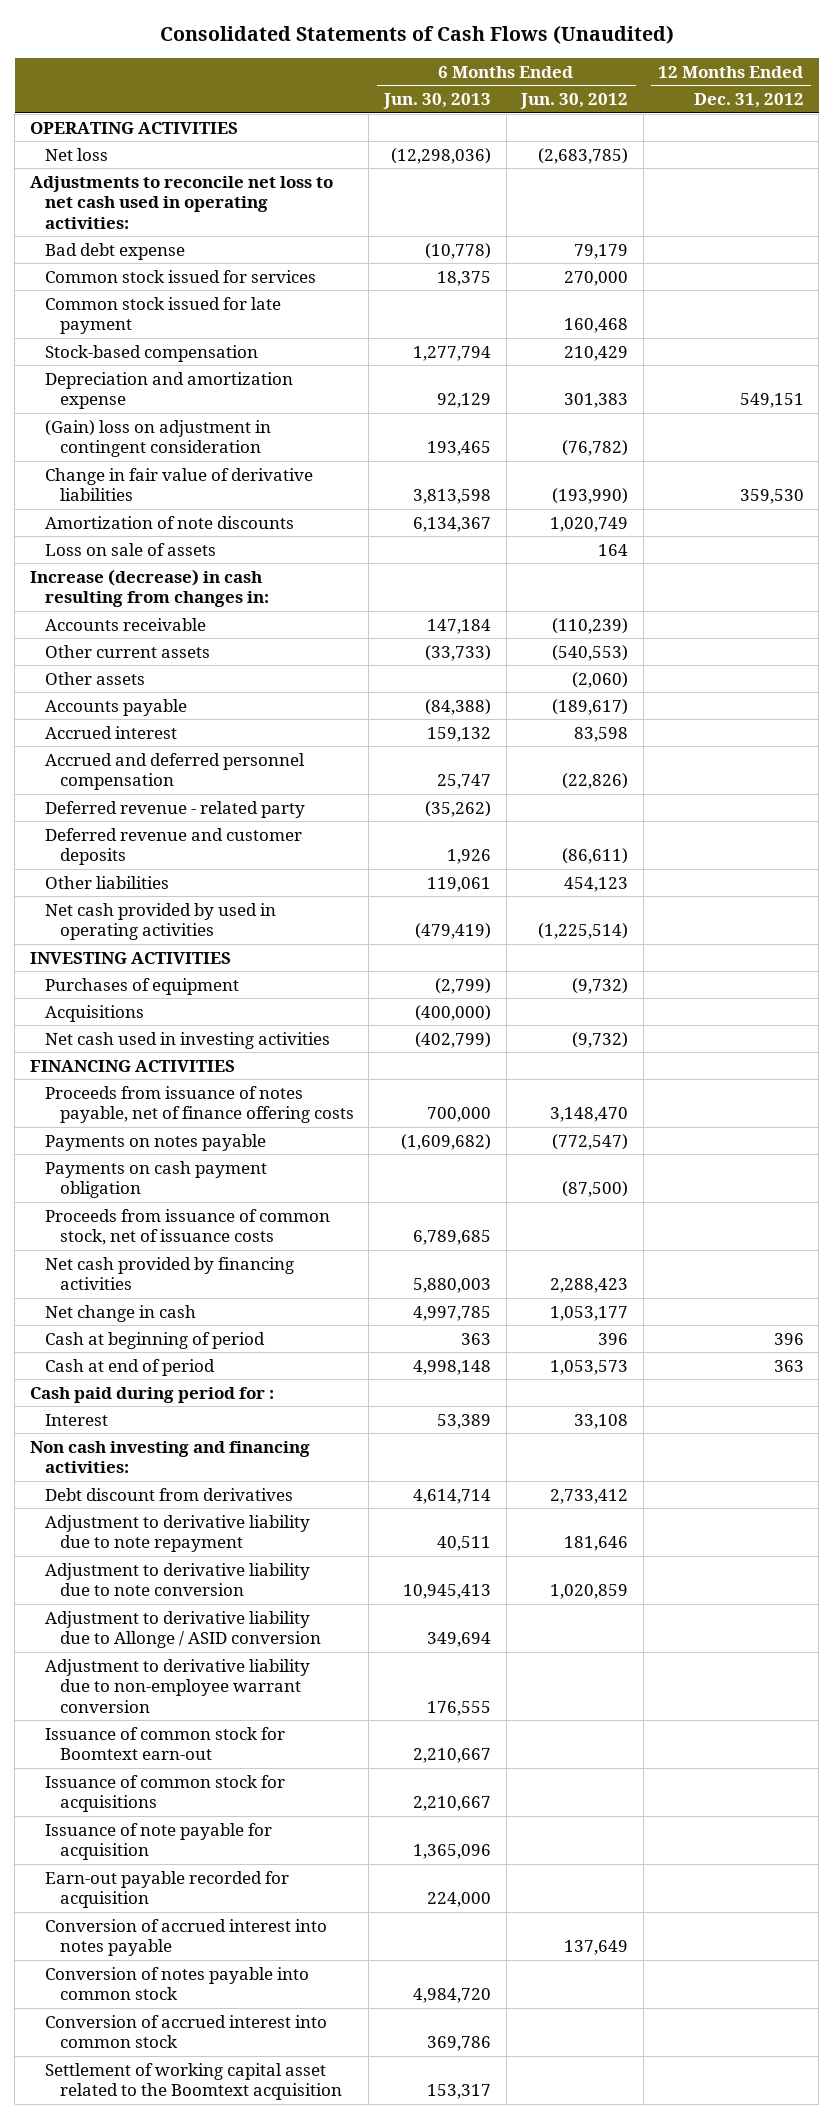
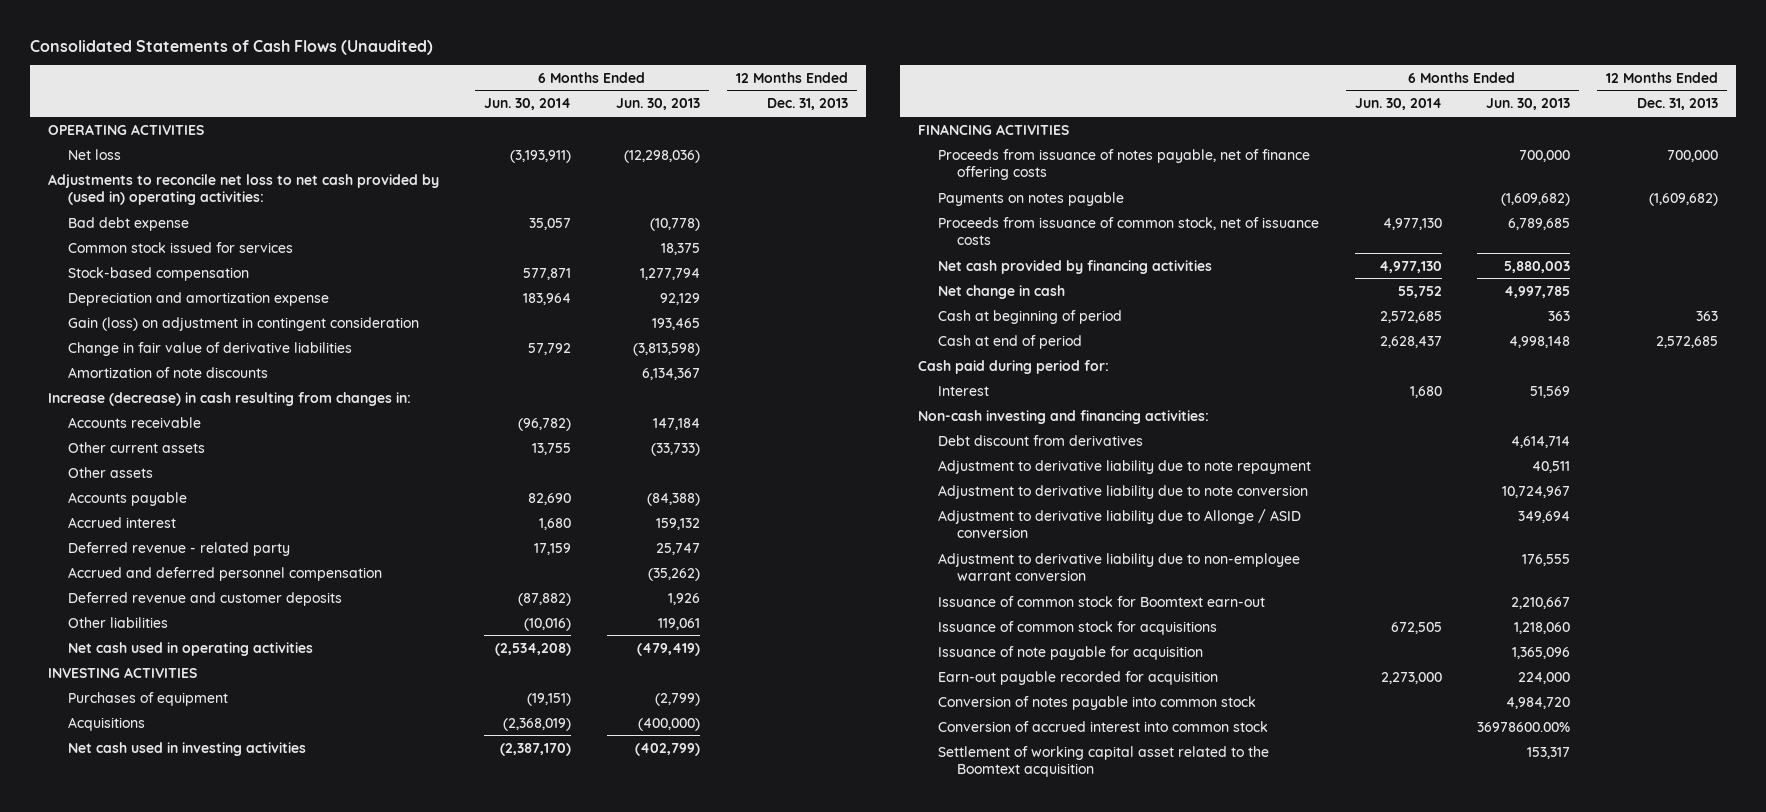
- | 6 Months Ended Jun. 30, 2013 | 6 Months Ended Jun. 30, 2012 | 12 Months Ended Dec. 31, 2012
+ | 6 Months Ended Jun. 30, 2014 | 6 Months Ended Jun. 30, 2013 | 12 Months Ended Dec. 31, 2013
- Adjustments to reconcile net loss to net cash used in operating activities:
+ Adjustments to reconcile net loss to net cash provided by (used in) operating activities:
- Common stock issued for late payment | | 160,468 |
- (Gain) loss on adjustment in contingent consideration | 193,465 | (76,782) |
- Change in fair value of derivative liabilities | 3,813,598 | (193,990) | 359,530
+ Gain (loss) on adjustment in contingent consideration | | 193,465 |
+ Change in fair value of derivative liabilities | 57,792 | (3,813,598) |
- Loss on sale of assets | | 164 |
- Accrued and deferred personnel compensation | 25,747 | (22,826) |
- Deferred revenue - related party | (35,262) | |
+ Deferred revenue - related party | 17,159 | 25,747 |
+ Accrued and deferred personnel compensation | | (35,262) |
- Net cash provided by used in operating activities | (479,419) | (1,225,514) |
+ Net cash used in operating activities | (2,534,208) | (479,419) |
- Payments on cash payment obligation | | (87,500) |
- Cash paid during period for :
- Interest | 53,389 | 33,108 |
- Non cash investing and financing activities:
+ Cash paid during period for:
+ Interest | 1,680 | 51,569 |
+ Non-cash investing and financing activities:
- Adjustment to derivative liability due to note conversion | 10,945,413 | 1,020,859 |
+ Adjustment to derivative liability due to note conversion | | 10,724,967 |
- Issuance of common stock for acquisitions | 2,210,667 | |
+ Issuance of common stock for acquisitions | 672,505 | 1,218,060 |
- Conversion of accrued interest into notes payable | | 137,649 |
- Conversion of accrued interest into common stock | 369,786 | |
+ Conversion of accrued interest into common stock | | 36978600.00% |

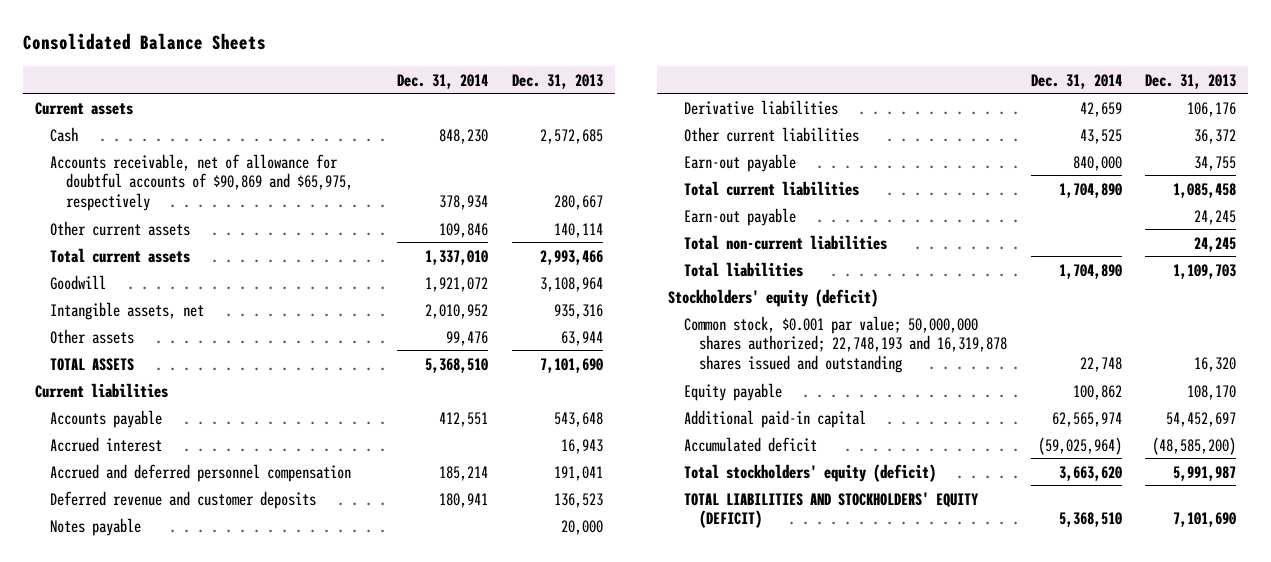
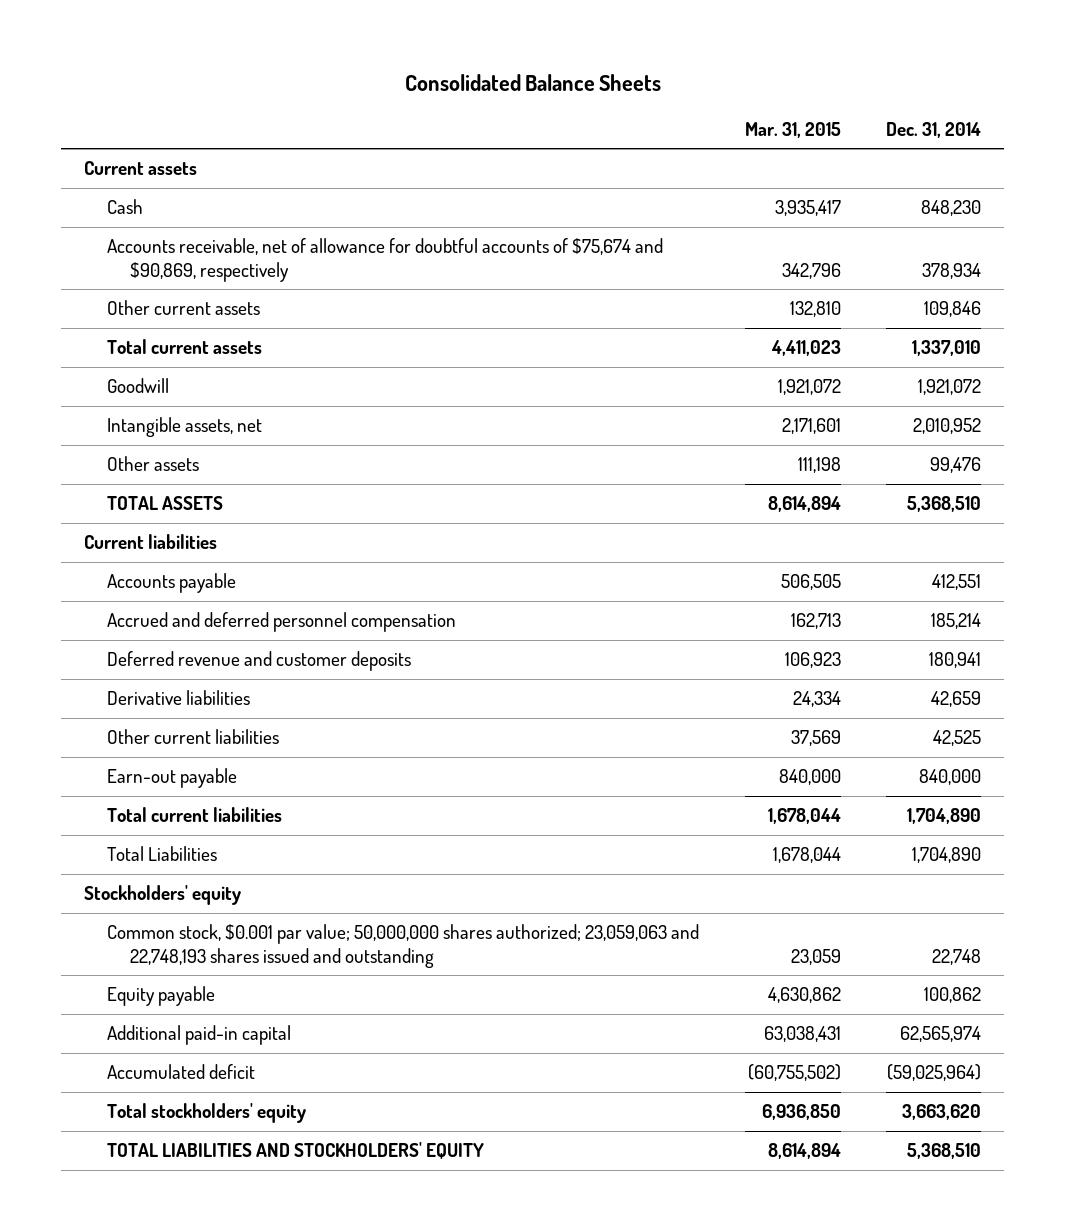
- | Dec. 31, 2014 | Dec. 31, 2013
+ | Mar. 31, 2015 | Dec. 31, 2014
- Accounts receivable, net of allowance for doubtful accounts of $90,869 and $65,975, respectively | 378,934 | 280,667
+ Accounts receivable, net of allowance for doubtful accounts of $75,674 and $90,869, respectively | 342,796 | 378,934
- Accrued interest | | 16,943
- Notes payable | | 20,000
- Other current liabilities | 43,525 | 36,372
+ Other current liabilities | 37,569 | 42,525
- Earn-out payable | | 24,245
- Total non-current liabilities | | 24,245
- Total liabilities | 1,704,890 | 1,109,703
- Stockholders' equity (deficit)
- Common stock, $0.001 par value; 50,000,000 shares authorized; 22,748,193 and 16,319,878 shares issued and outstanding | 22,748 | 16,320
+ Total Liabilities | 1,678,044 | 1,704,890
+ Stockholders' equity
+ Common stock, $0.001 par value; 50,000,000 shares authorized; 23,059,063 and 22,748,193 shares issued and outstanding | 23,059 | 22,748
- Total stockholders' equity (deficit) | 3,663,620 | 5,991,987
- TOTAL LIABILITIES AND STOCKHOLDERS' EQUITY (DEFICIT) | 5,368,510 | 7,101,690
+ Total stockholders' equity | 6,936,850 | 3,663,620
+ TOTAL LIABILITIES AND STOCKHOLDERS' EQUITY | 8,614,894 | 5,368,510

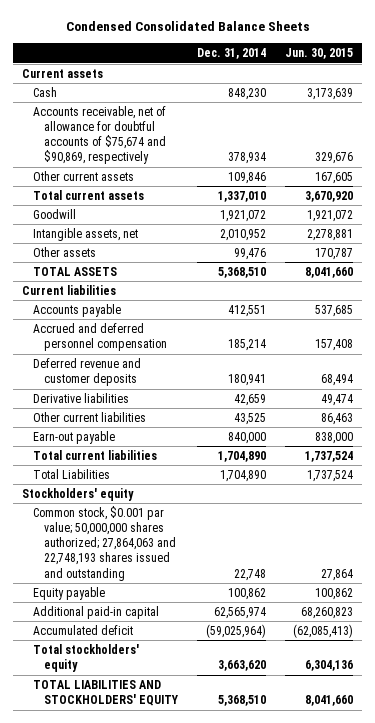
- Consolidated Balance Sheets
+ Condensed Consolidated Balance Sheets
- | Mar. 31, 2015 | Dec. 31, 2014
+ | Dec. 31, 2014 | Jun. 30, 2015
- Other current liabilities | 37,569 | 42,525
+ Other current liabilities | 43,525 | 86,463
- Common stock, $0.001 par value; 50,000,000 shares authorized; 23,059,063 and 22,748,193 shares issued and outstanding | 23,059 | 22,748
+ Common stock, $0.001 par value; 50,000,000 shares authorized; 27,864,063 and 22,748,193 shares issued and outstanding | 22,748 | 27,864

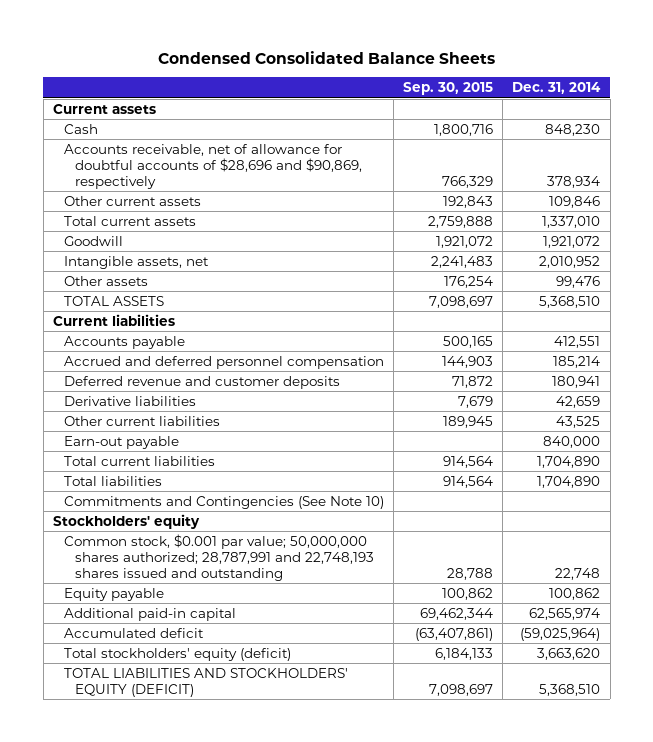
- | Dec. 31, 2014 | Jun. 30, 2015
+ | Sep. 30, 2015 | Dec. 31, 2014
- Accounts receivable, net of allowance for doubtful accounts of $75,674 and $90,869, respectively | 378,934 | 329,676
+ Accounts receivable, net of allowance for doubtful accounts of $28,696 and $90,869, respectively | 766,329 | 378,934
- Total Liabilities | 1,704,890 | 1,737,524
+ Total liabilities | 914,564 | 1,704,890
+ Commitments and Contingencies (See Note 10)
- Common stock, $0.001 par value; 50,000,000 shares authorized; 27,864,063 and 22,748,193 shares issued and outstanding | 22,748 | 27,864
+ Common stock, $0.001 par value; 50,000,000 shares authorized; 28,787,991 and 22,748,193 shares issued and outstanding | 28,788 | 22,748
- Total stockholders' equity | 3,663,620 | 6,304,136
- TOTAL LIABILITIES AND STOCKHOLDERS' EQUITY | 5,368,510 | 8,041,660
+ Total stockholders' equity (deficit) | 6,184,133 | 3,663,620
+ TOTAL LIABILITIES AND STOCKHOLDERS' EQUITY (DEFICIT) | 7,098,697 | 5,368,510

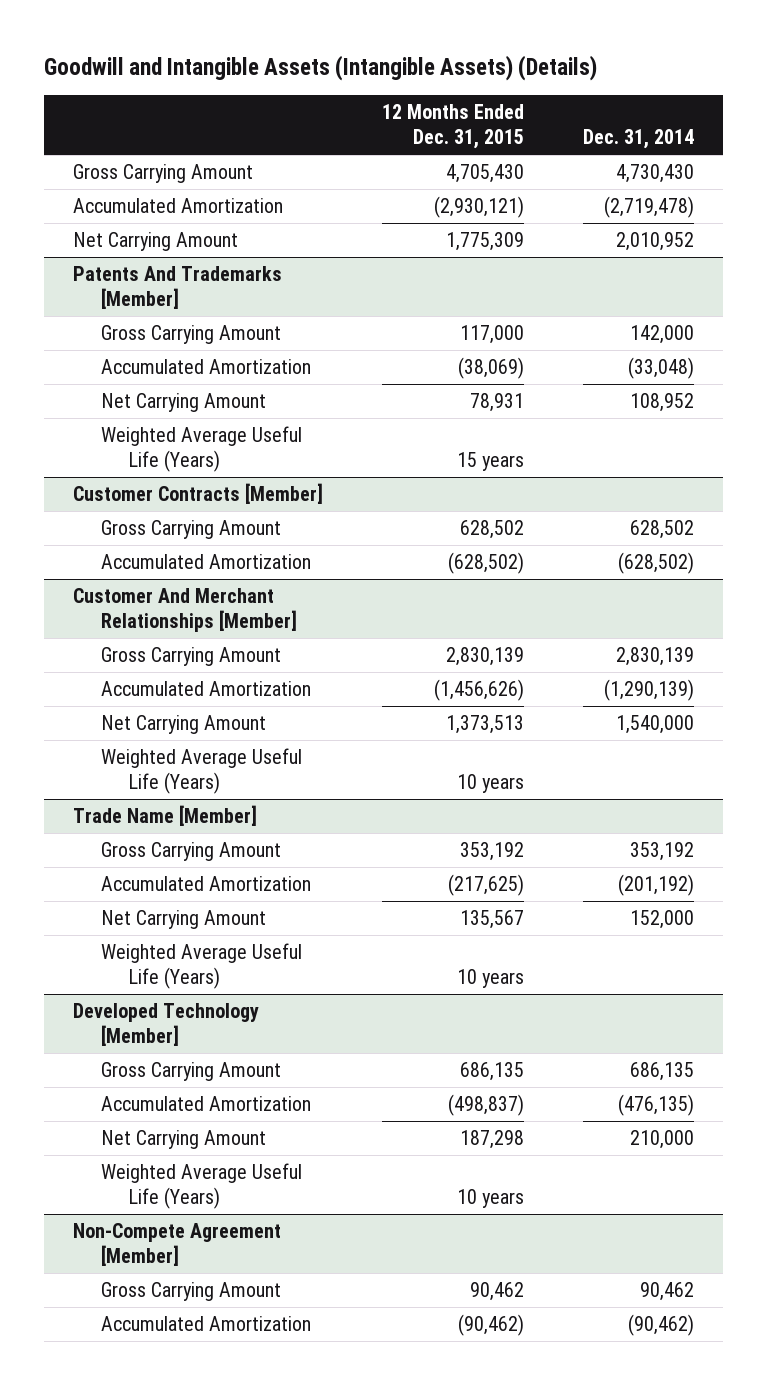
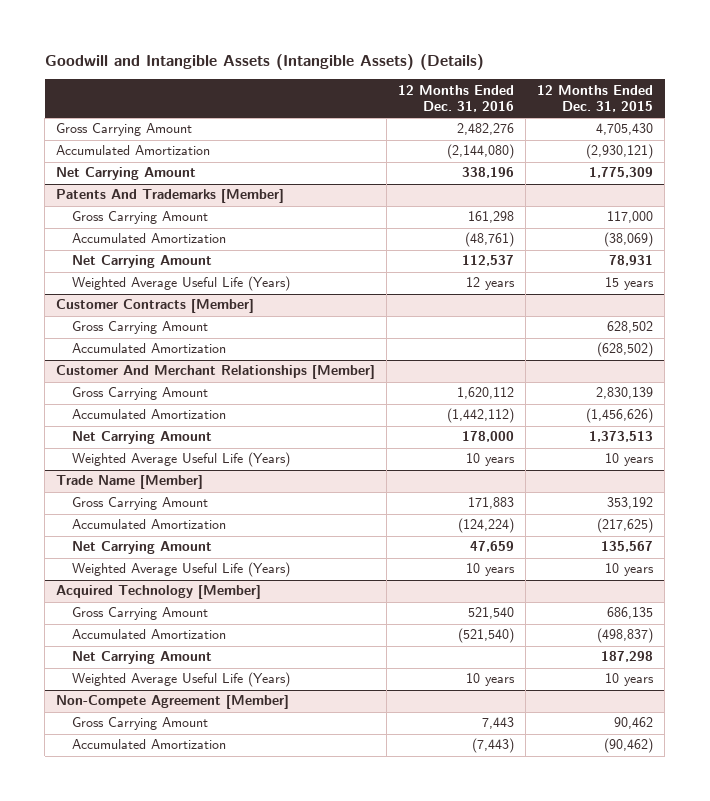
- | 12 Months Ended Dec. 31, 2015 | Dec. 31, 2014
+ | 12 Months Ended Dec. 31, 2016 | 12 Months Ended Dec. 31, 2015
- Developed Technology [Member]
+ Acquired Technology [Member]

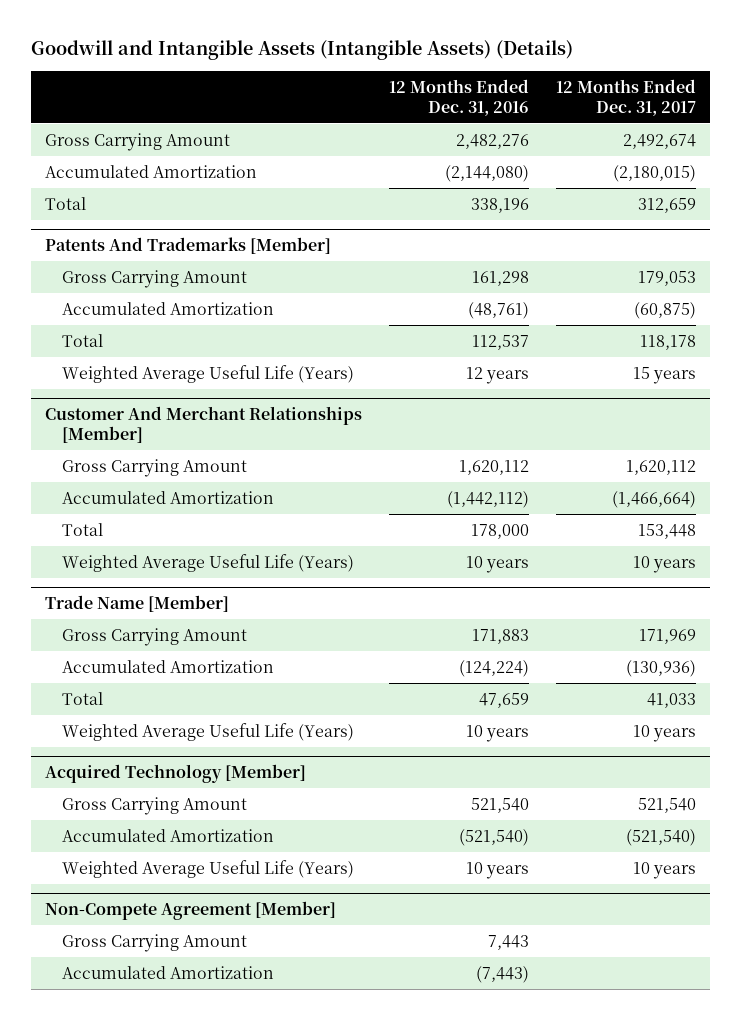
- | 12 Months Ended Dec. 31, 2016 | 12 Months Ended Dec. 31, 2015
+ | 12 Months Ended Dec. 31, 2016 | 12 Months Ended Dec. 31, 2017
- Net Carrying Amount | 338,196 | 1,775,309
+ Total | 338,196 | 312,659
@ Patents And Trademarks [Member]
- Net Carrying Amount | 112,537 | 78,931
+ Total | 112,537 | 118,178
- Customer Contracts [Member]
- Gross Carrying Amount | | 628,502
- Accumulated Amortization | | (628,502)
@ Customer And Merchant Relationships [Member]
- Net Carrying Amount | 178,000 | 1,373,513
+ Total | 178,000 | 153,448
@ Trade Name [Member]
- Net Carrying Amount | 47,659 | 135,567
+ Total | 47,659 | 41,033
@ Acquired Technology [Member]
- Net Carrying Amount | | 187,298

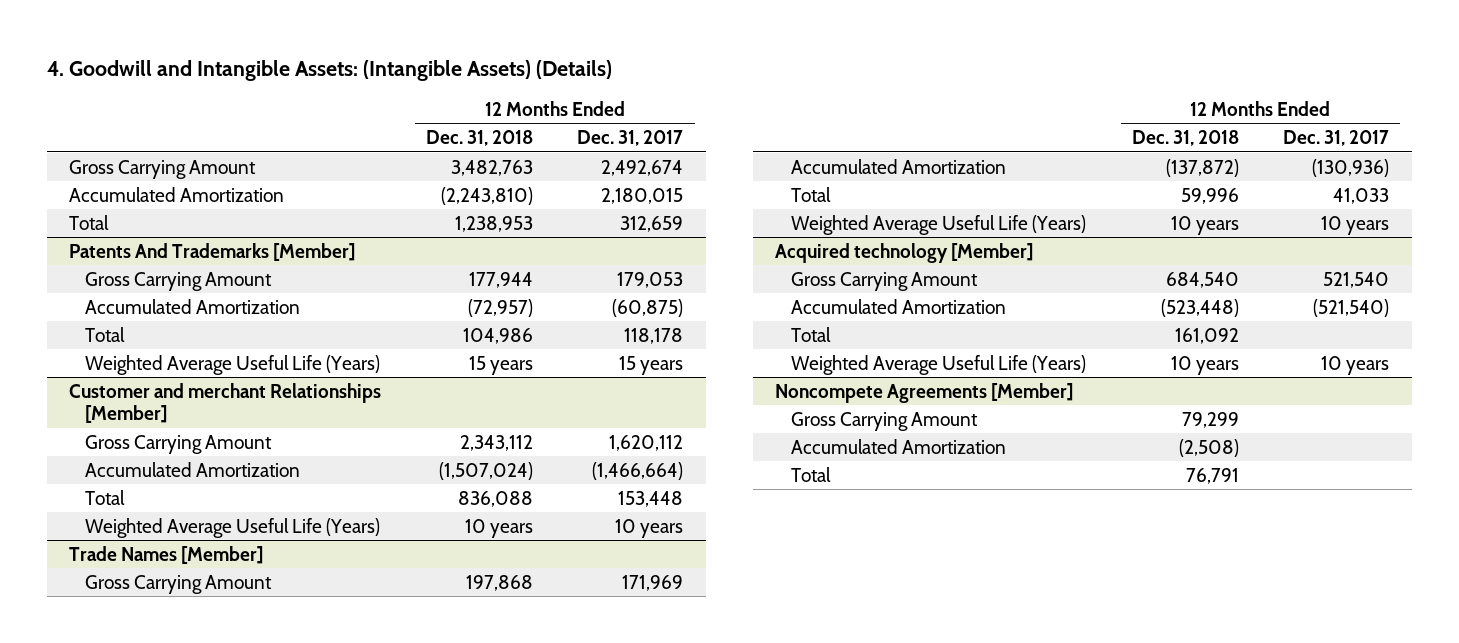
- Goodwill and Intangible Assets (Intangible Assets) (Details)
+ 4. Goodwill and Intangible Assets: (Intangible Assets) (Details)
- | 12 Months Ended Dec. 31, 2016 | 12 Months Ended Dec. 31, 2017
+ | 12 Months Ended Dec. 31, 2018 | 12 Months Ended Dec. 31, 2017
- Accumulated Amortization | (2,144,080) | (2,180,015)
+ Accumulated Amortization | (2,243,810) | 2,180,015
- Customer And Merchant Relationships [Member]
+ Customer and merchant Relationships [Member]
- Trade Name [Member]
+ Trade Names [Member]
- Acquired Technology [Member]
+ Acquired technology [Member]
+ Total | 161,092 |
- Non-Compete Agreement [Member]
+ Noncompete Agreements [Member]
+ Total | 76,791 |

